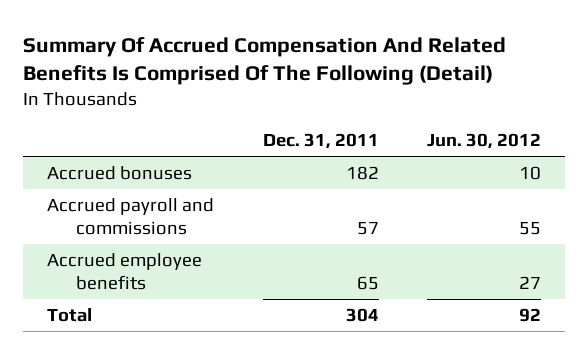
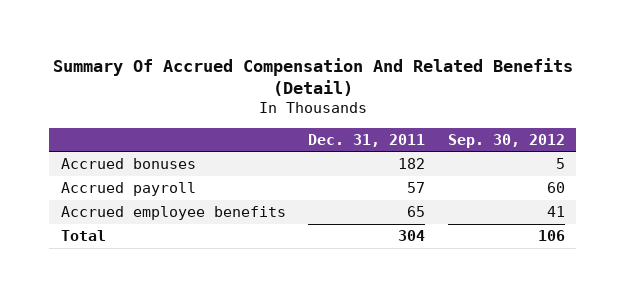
- Summary Of Accrued Compensation And Related Benefits Is Comprised Of The Following (Detail)
+ Summary Of Accrued Compensation And Related Benefits (Detail)
- | Dec. 31, 2011 | Jun. 30, 2012
+ | Dec. 31, 2011 | Sep. 30, 2012
- Accrued payroll and commissions | 57 | 55
+ Accrued payroll | 57 | 60

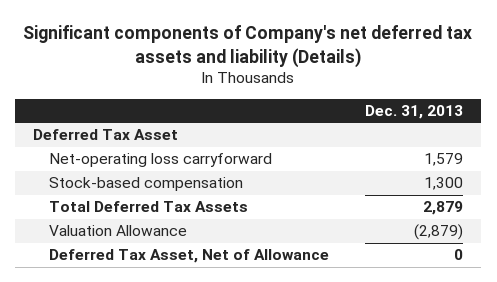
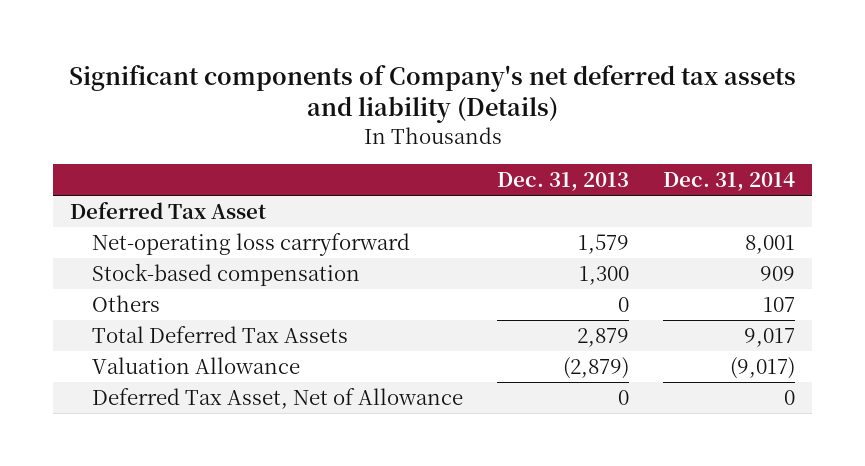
- | Dec. 31, 2013
+ | Dec. 31, 2013 | Dec. 31, 2014
+ Others | 0 | 107

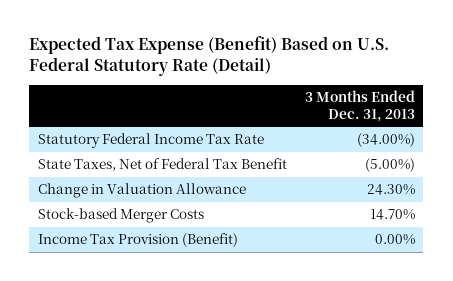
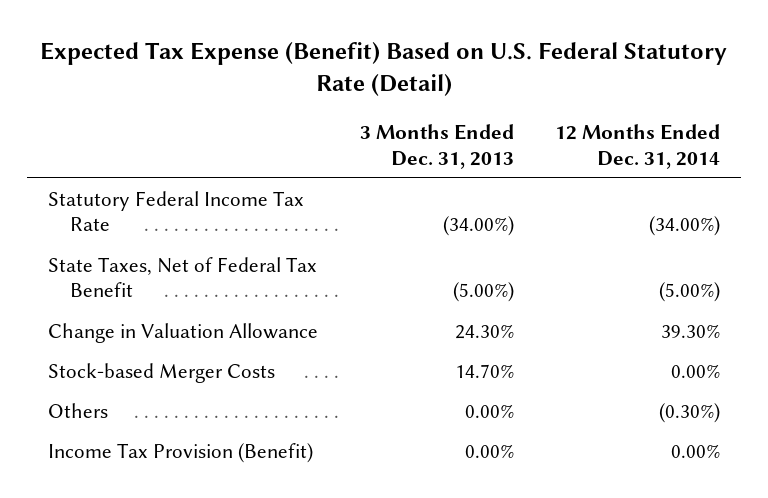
- | 3 Months Ended Dec. 31, 2013
+ | 3 Months Ended Dec. 31, 2013 | 12 Months Ended Dec. 31, 2014
+ Others | 0.00% | (0.30%)

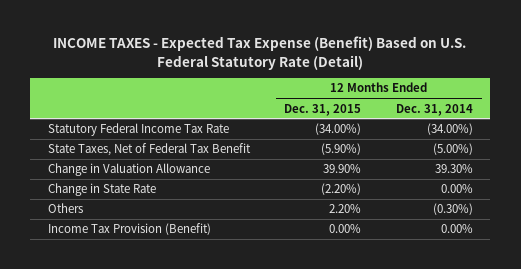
- Expected Tax Expense (Benefit) Based on U.S. Federal Statutory Rate (Detail)
+ INCOME TAXES - Expected Tax Expense (Benefit) Based on U.S. Federal Statutory Rate (Detail)
- | 3 Months Ended Dec. 31, 2013 | 12 Months Ended Dec. 31, 2014
+ | 12 Months Ended Dec. 31, 2015 | 12 Months Ended Dec. 31, 2014
- Stock-based Merger Costs | 14.70% | 0.00%
+ Change in State Rate | (2.20%) | 0.00%

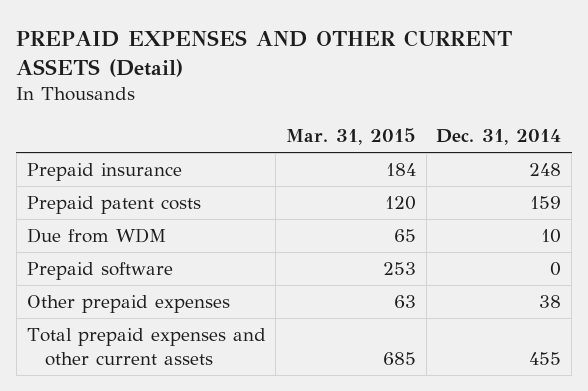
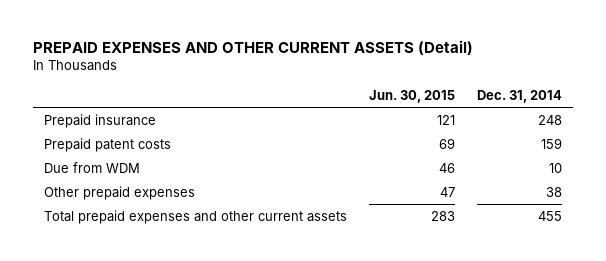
- | Mar. 31, 2015 | Dec. 31, 2014
+ | Jun. 30, 2015 | Dec. 31, 2014
- Prepaid software | 253 | 0

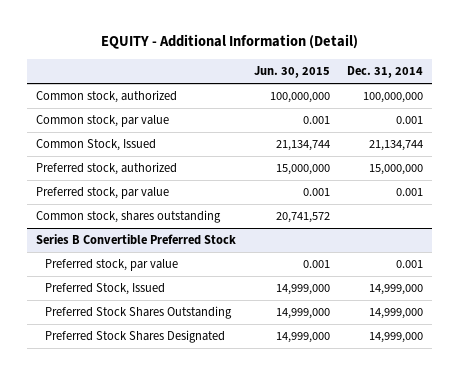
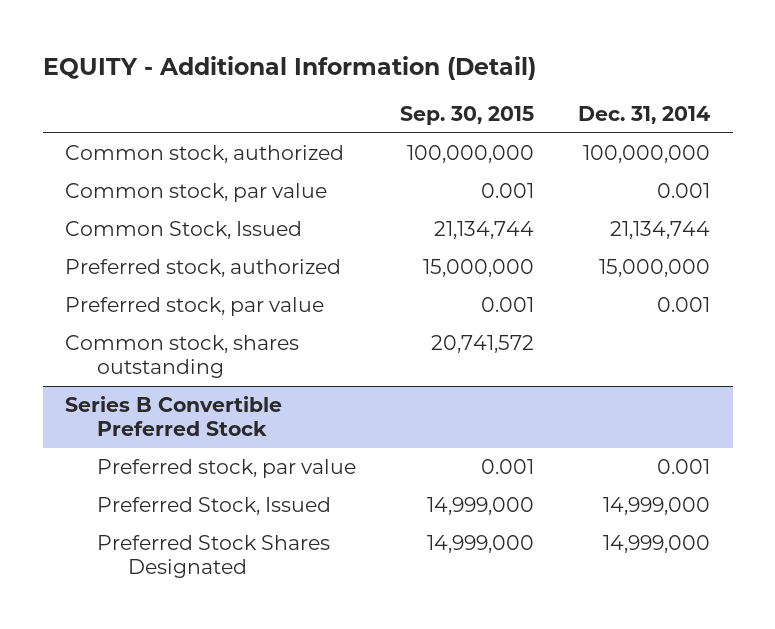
- | Jun. 30, 2015 | Dec. 31, 2014
+ | Sep. 30, 2015 | Dec. 31, 2014
@ Series B Convertible Preferred Stock
- Preferred Stock Shares Outstanding | 14,999,000 | 14,999,000

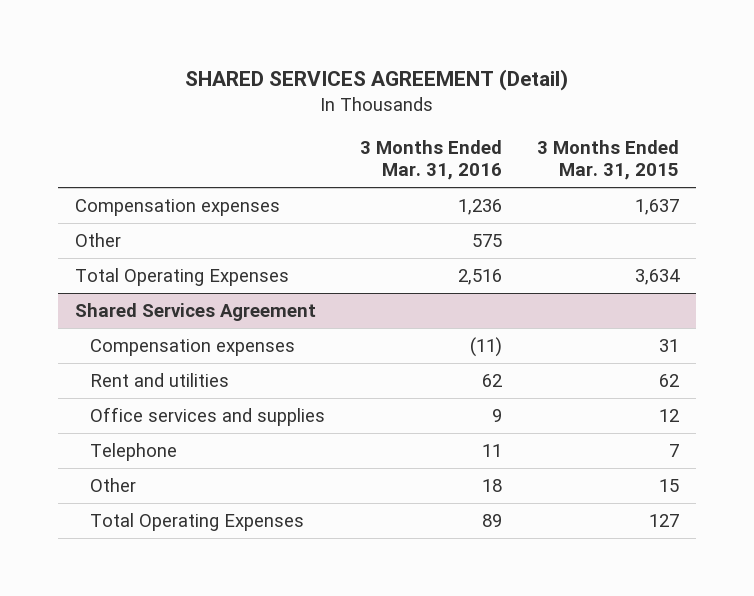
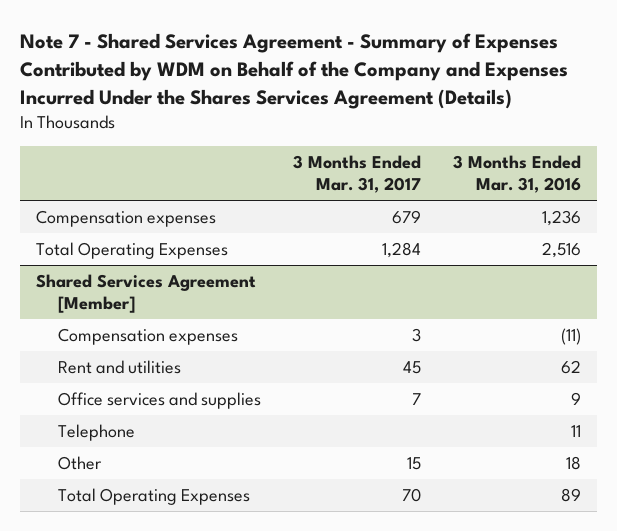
- SHARED SERVICES AGREEMENT (Detail)
+ Note 7 - Shared Services Agreement - Summary of Expenses Contributed by WDM on Behalf of the Company and Expenses Incurred Under the Shares Services Agreement (Details)
- | 3 Months Ended Mar. 31, 2016 | 3 Months Ended Mar. 31, 2015
+ | 3 Months Ended Mar. 31, 2017 | 3 Months Ended Mar. 31, 2016
- Other | 575 |
- Shared Services Agreement
+ Shared Services Agreement [Member]

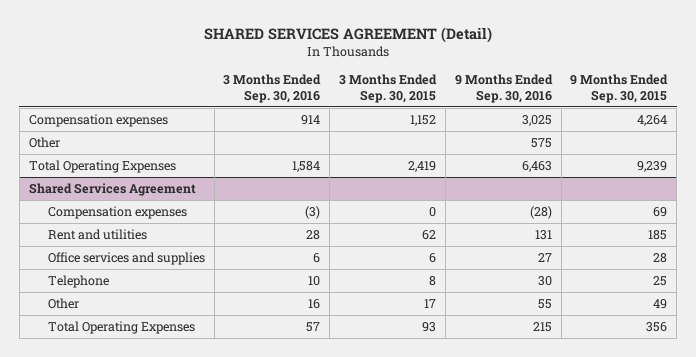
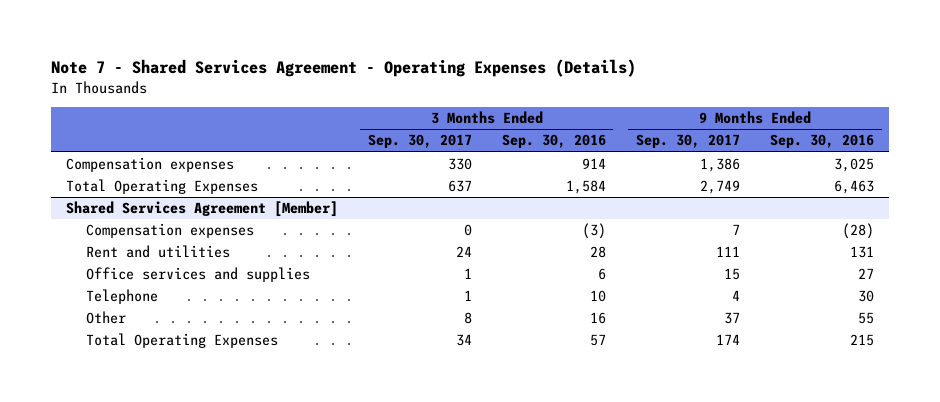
- SHARED SERVICES AGREEMENT (Detail)
+ Note 7 - Shared Services Agreement - Operating Expenses (Details)
- | 3 Months Ended Sep. 30, 2016 | 3 Months Ended Sep. 30, 2015 | 9 Months Ended Sep. 30, 2016 | 9 Months Ended Sep. 30, 2015
+ | 3 Months Ended Sep. 30, 2017 | 3 Months Ended Sep. 30, 2016 | 9 Months Ended Sep. 30, 2017 | 9 Months Ended Sep. 30, 2016
- Other | | | 575 |
- Shared Services Agreement
+ Shared Services Agreement [Member]

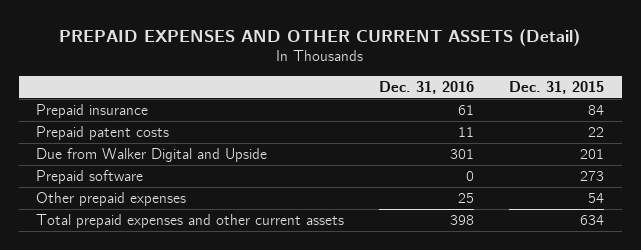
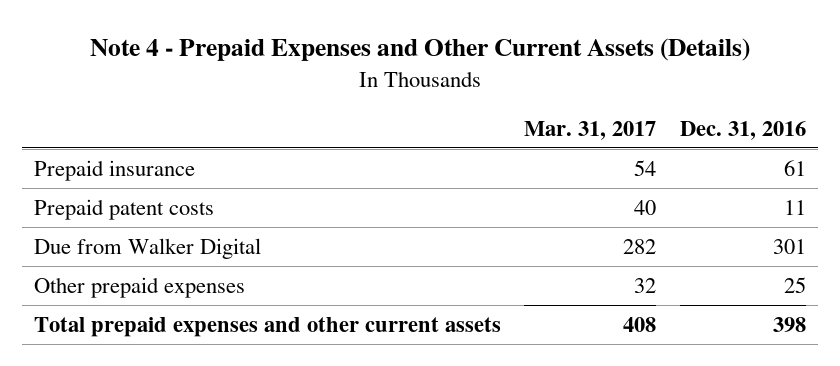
- PREPAID EXPENSES AND OTHER CURRENT ASSETS (Detail)
+ Note 4 - Prepaid Expenses and Other Current Assets (Details)
- | Dec. 31, 2016 | Dec. 31, 2015
+ | Mar. 31, 2017 | Dec. 31, 2016
- Due from Walker Digital and Upside | 301 | 201
- Prepaid software | 0 | 273
+ Due from Walker Digital | 282 | 301

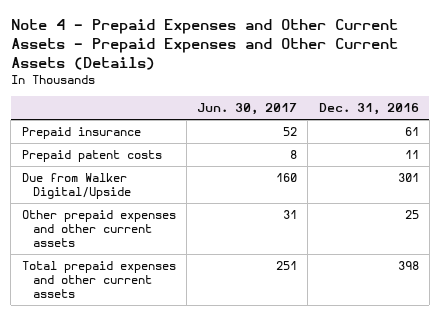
- Note 4 - Prepaid Expenses and Other Current Assets (Details)
+ Note 4 - Prepaid Expenses and Other Current Assets - Prepaid Expenses and Other Current Assets (Details)
- | Mar. 31, 2017 | Dec. 31, 2016
+ | Jun. 30, 2017 | Dec. 31, 2016
- Due from Walker Digital | 282 | 301
- Other prepaid expenses | 32 | 25
+ Due from Walker Digital/Upside | 160 | 301
+ Other prepaid expenses and other current assets | 31 | 25

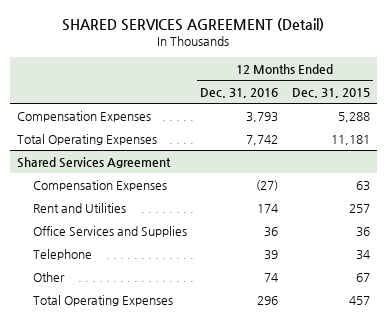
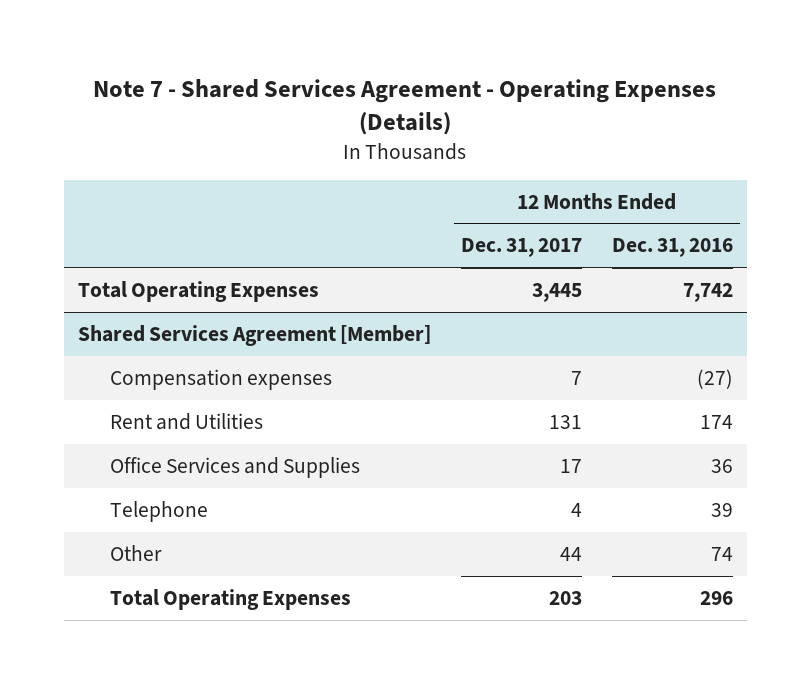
- SHARED SERVICES AGREEMENT (Detail)
+ Note 7 - Shared Services Agreement - Operating Expenses (Details)
- | 12 Months Ended Dec. 31, 2016 | 12 Months Ended Dec. 31, 2015
+ | 12 Months Ended Dec. 31, 2017 | 12 Months Ended Dec. 31, 2016
- Compensation Expenses | 3,793 | 5,288
- Shared Services Agreement
- Compensation Expenses | (27) | 63
+ Shared Services Agreement [Member]
+ Compensation expenses | 7 | (27)

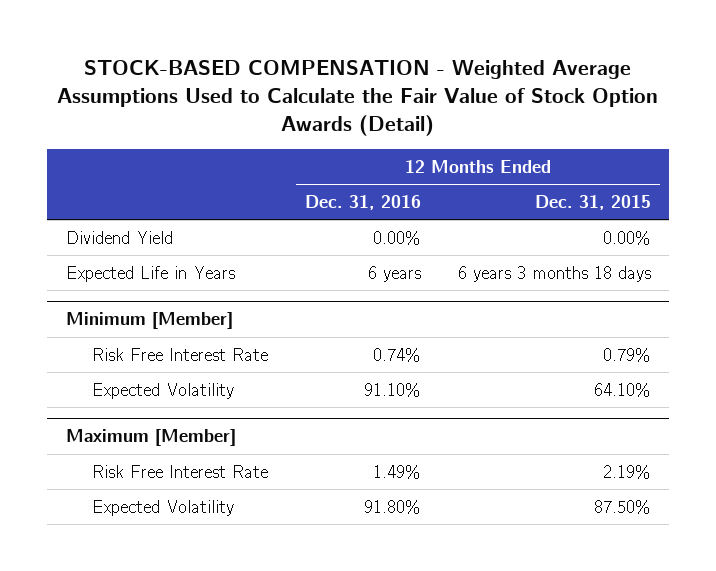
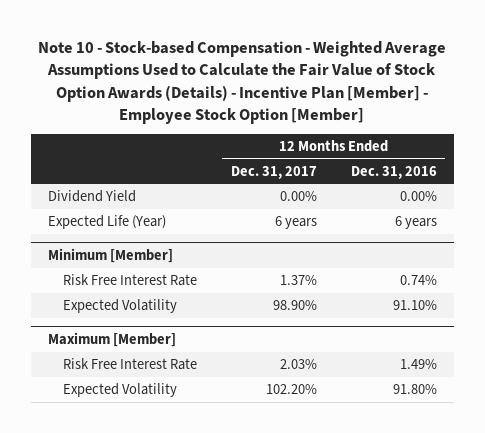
- STOCK-BASED COMPENSATION - Weighted Average Assumptions Used to Calculate the Fair Value of Stock Option Awards (Detail)
+ Note 10 - Stock-based Compensation - Weighted Average Assumptions Used to Calculate the Fair Value of Stock Option Awards (Details) - Incentive Plan [Member] - Employee Stock Option [Member]
- | 12 Months Ended Dec. 31, 2016 | 12 Months Ended Dec. 31, 2015
+ | 12 Months Ended Dec. 31, 2017 | 12 Months Ended Dec. 31, 2016
- Expected Life in Years | 6 years | 6 years 3 months 18 days
+ Expected Life (Year) | 6 years | 6 years

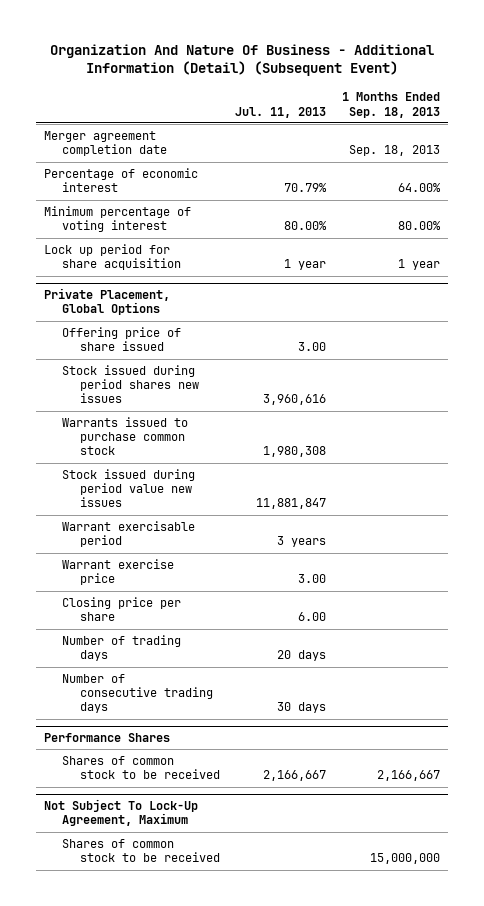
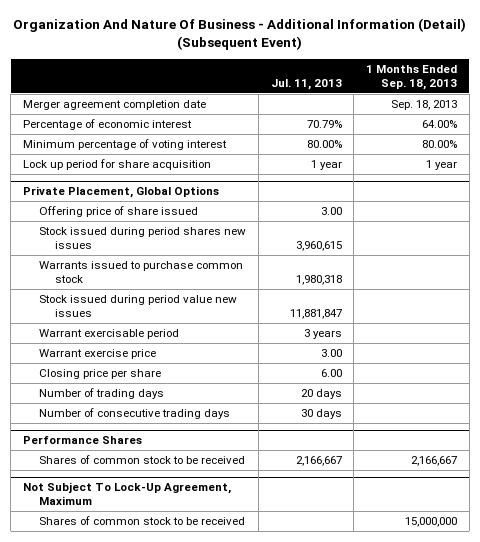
@ Private Placement, Global Options
- Stock issued during period shares new issues | 3,960,616 |
- Warrants issued to purchase common stock | 1,980,308 |
+ Stock issued during period shares new issues | 3,960,615 |
+ Warrants issued to purchase common stock | 1,980,318 |

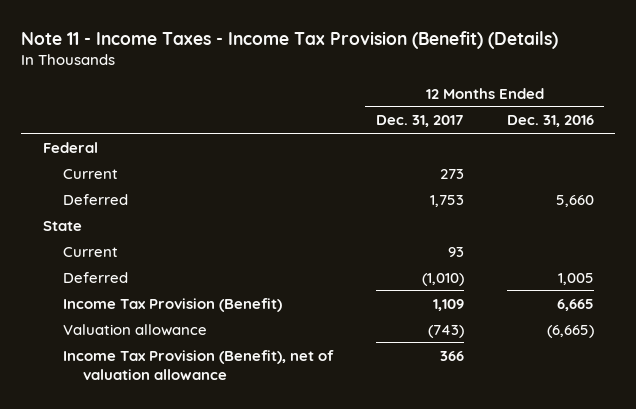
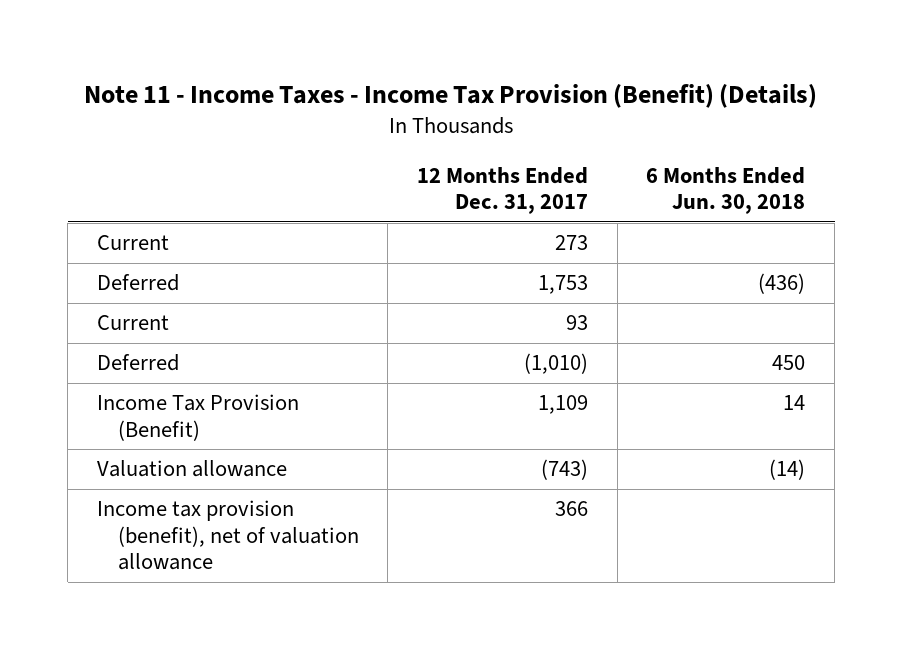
- | 12 Months Ended Dec. 31, 2017 | 12 Months Ended Dec. 31, 2016
+ | 12 Months Ended Dec. 31, 2017 | 6 Months Ended Jun. 30, 2018
- Federal
- State
- Income Tax Provision (Benefit), net of valuation allowance | 366 |
+ Income tax provision (benefit), net of valuation allowance | 366 |

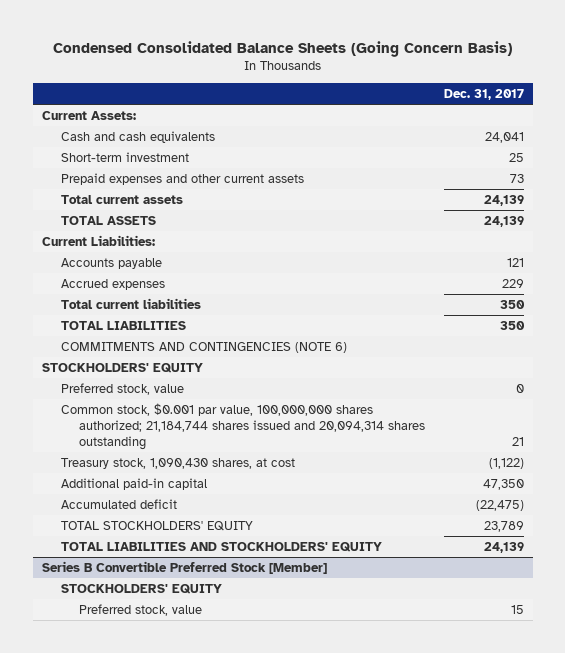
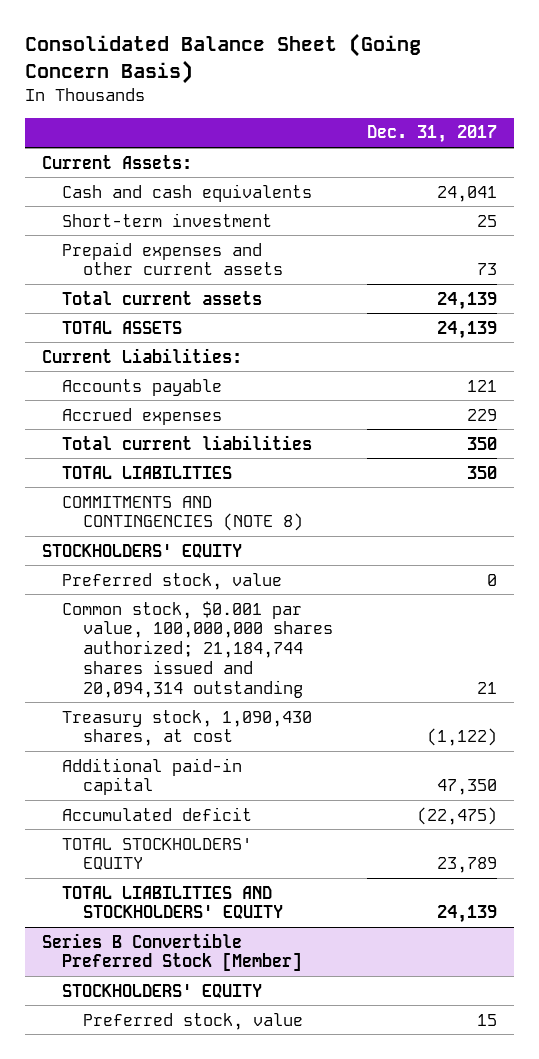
- Condensed Consolidated Balance Sheets (Going Concern Basis)
+ Consolidated Balance Sheet (Going Concern Basis)
- COMMITMENTS AND CONTINGENCIES (NOTE 6)
+ COMMITMENTS AND CONTINGENCIES (NOTE 8)
- Common stock, $0.001 par value, 100,000,000 shares authorized; 21,184,744 shares issued and 20,094,314 shares outstanding | 21
+ Common stock, $0.001 par value, 100,000,000 shares authorized; 21,184,744 shares issued and 20,094,314 outstanding | 21

